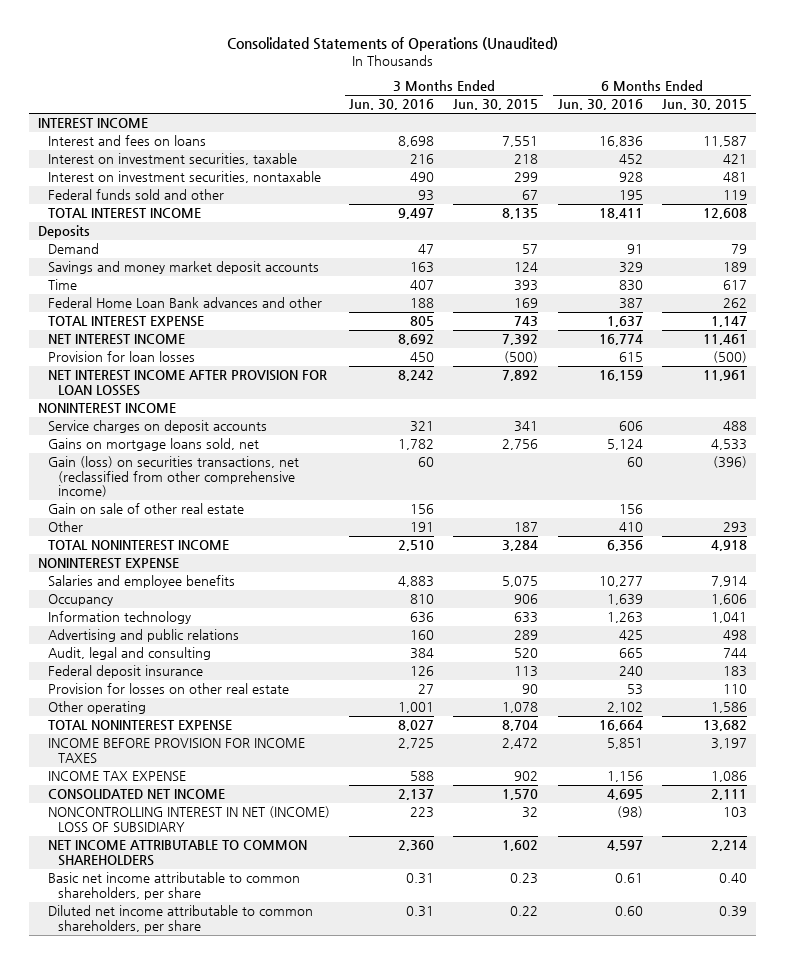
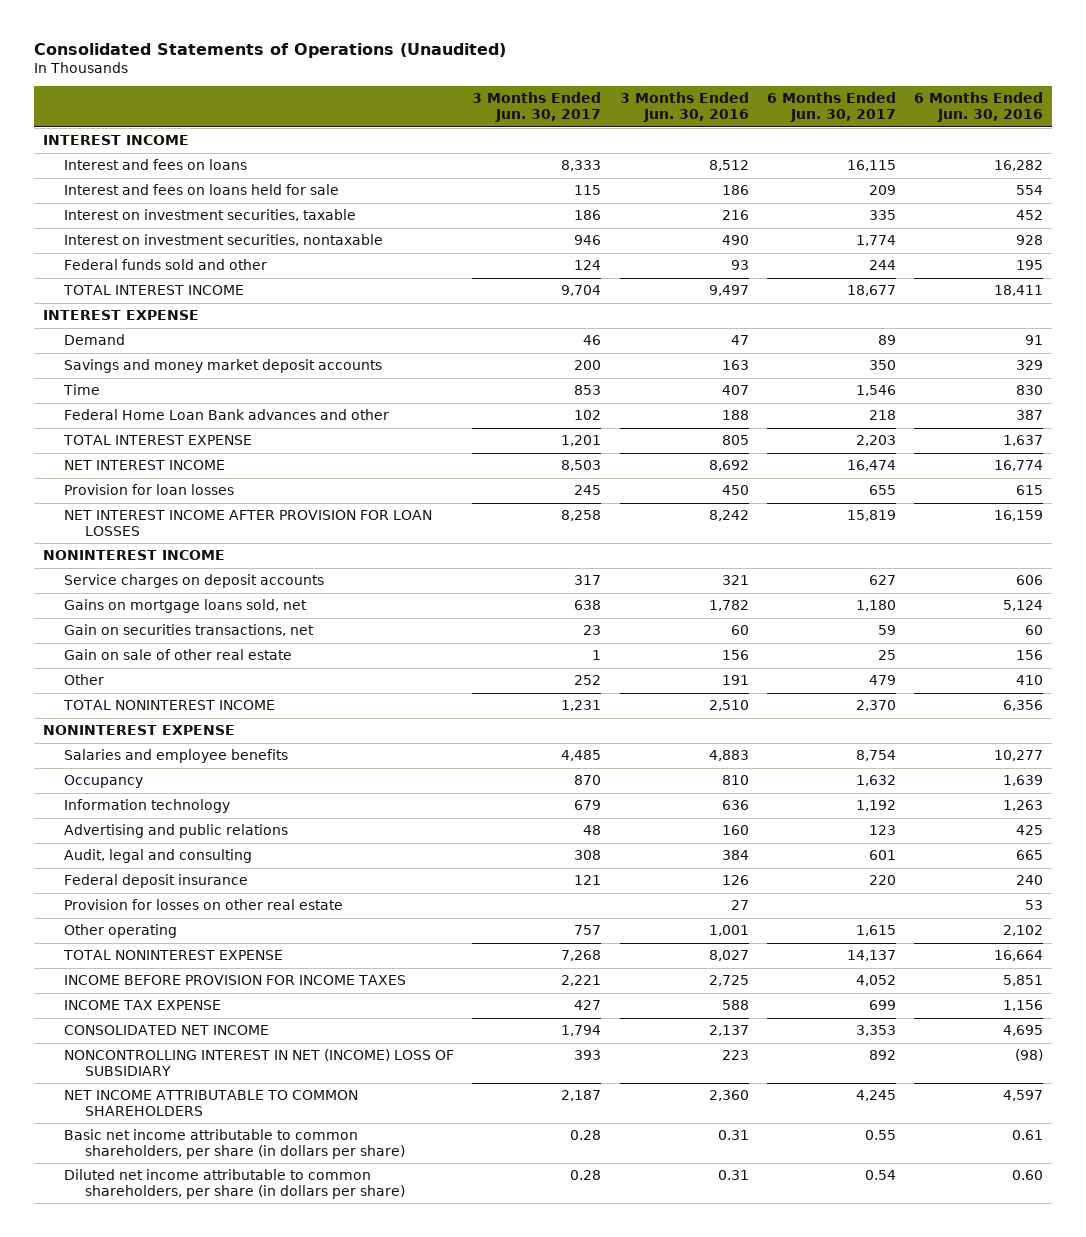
- | 3 Months Ended Jun. 30, 2016 | 3 Months Ended Jun. 30, 2015 | 6 Months Ended Jun. 30, 2016 | 6 Months Ended Jun. 30, 2015
+ | 3 Months Ended Jun. 30, 2017 | 3 Months Ended Jun. 30, 2016 | 6 Months Ended Jun. 30, 2017 | 6 Months Ended Jun. 30, 2016
- Interest and fees on loans | 8,698 | 7,551 | 16,836 | 11,587
+ Interest and fees on loans | 8,333 | 8,512 | 16,115 | 16,282
+ Interest and fees on loans held for sale | 115 | 186 | 209 | 554
- Deposits
+ INTEREST EXPENSE
- Gain (loss) on securities transactions, net (reclassified from other comprehensive income) | 60 | | 60 | (396)
+ Gain on securities transactions, net | 23 | 60 | 59 | 60
- Basic net income attributable to common shareholders, per share | 0.31 | 0.23 | 0.61 | 0.40
- Diluted net income attributable to common shareholders, per share | 0.31 | 0.22 | 0.60 | 0.39
+ Basic net income attributable to common shareholders, per share (in dollars per share) | 0.28 | 0.31 | 0.55 | 0.61
+ Diluted net income attributable to common shareholders, per share (in dollars per share) | 0.28 | 0.31 | 0.54 | 0.60

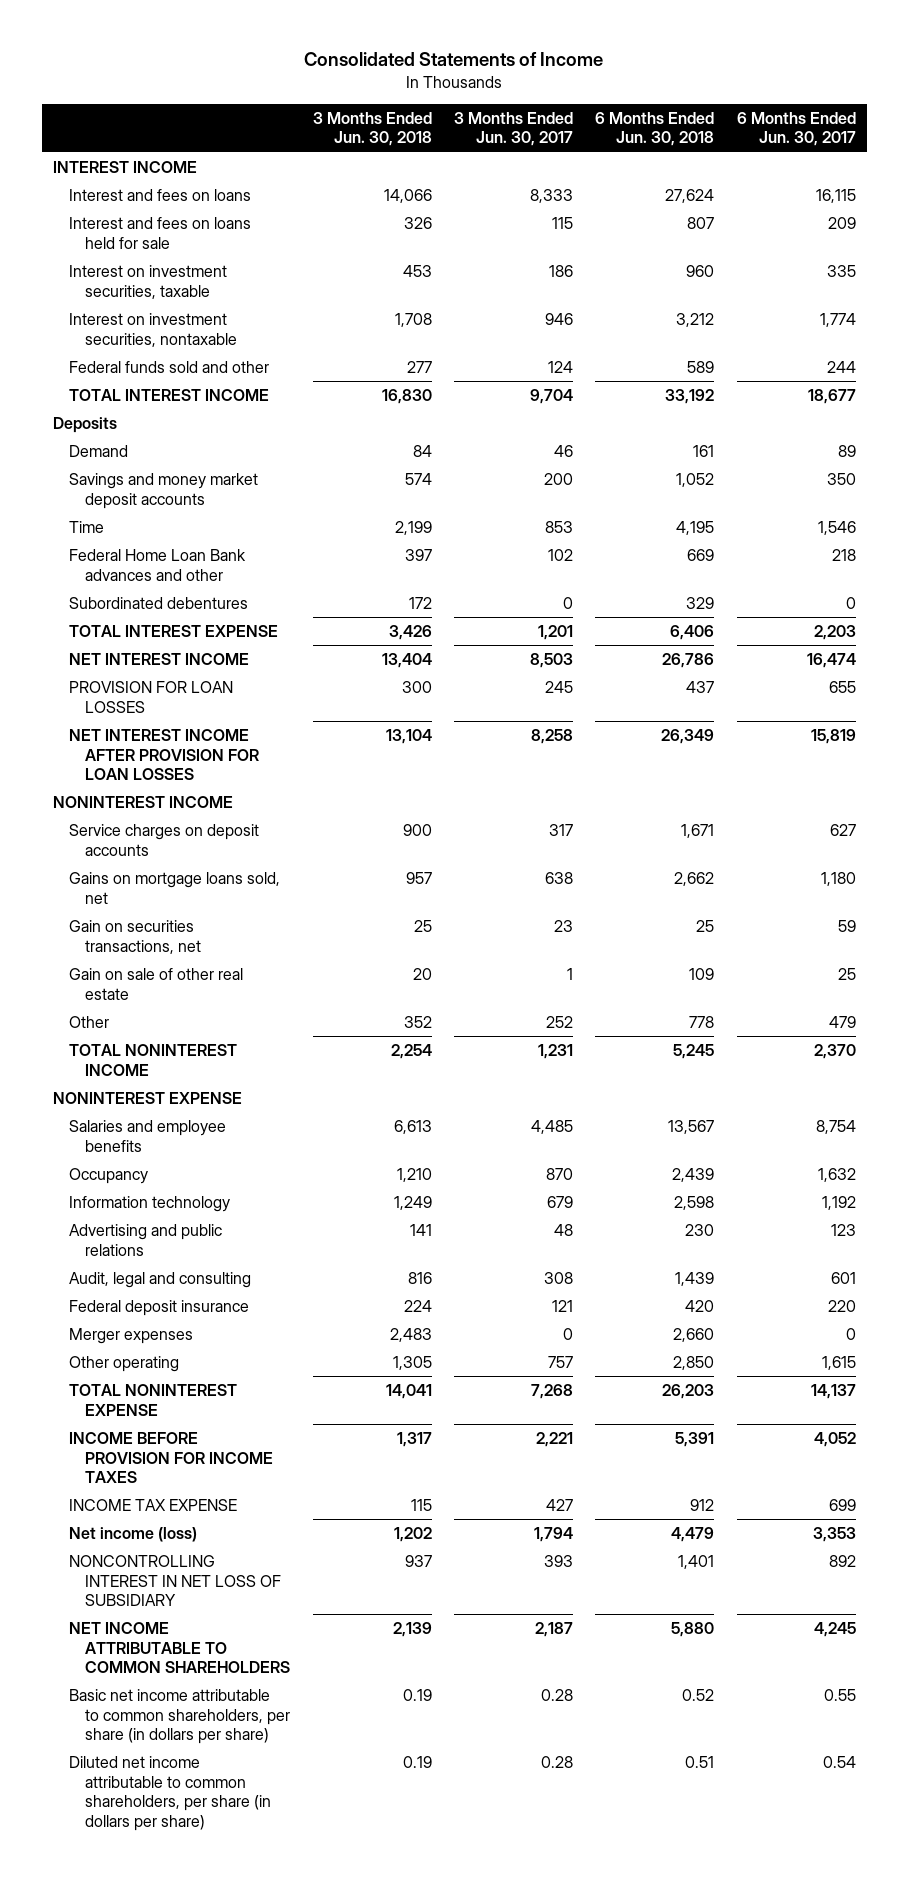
- Consolidated Statements of Operations (Unaudited)
+ Consolidated Statements of Income
- | 3 Months Ended Jun. 30, 2017 | 3 Months Ended Jun. 30, 2016 | 6 Months Ended Jun. 30, 2017 | 6 Months Ended Jun. 30, 2016
+ | 3 Months Ended Jun. 30, 2018 | 3 Months Ended Jun. 30, 2017 | 6 Months Ended Jun. 30, 2018 | 6 Months Ended Jun. 30, 2017
- INTEREST EXPENSE
+ Deposits
+ Subordinated debentures | 172 | 0 | 329 | 0
- Provision for loan losses | 245 | 450 | 655 | 615
+ PROVISION FOR LOAN LOSSES | 300 | 245 | 437 | 655
- Provision for losses on other real estate | | 27 | | 53
+ Merger expenses | 2,483 | 0 | 2,660 | 0
- CONSOLIDATED NET INCOME | 1,794 | 2,137 | 3,353 | 4,695
- NONCONTROLLING INTEREST IN NET (INCOME) LOSS OF SUBSIDIARY | 393 | 223 | 892 | (98)
+ Net income (loss) | 1,202 | 1,794 | 4,479 | 3,353
+ NONCONTROLLING INTEREST IN NET LOSS OF SUBSIDIARY | 937 | 393 | 1,401 | 892

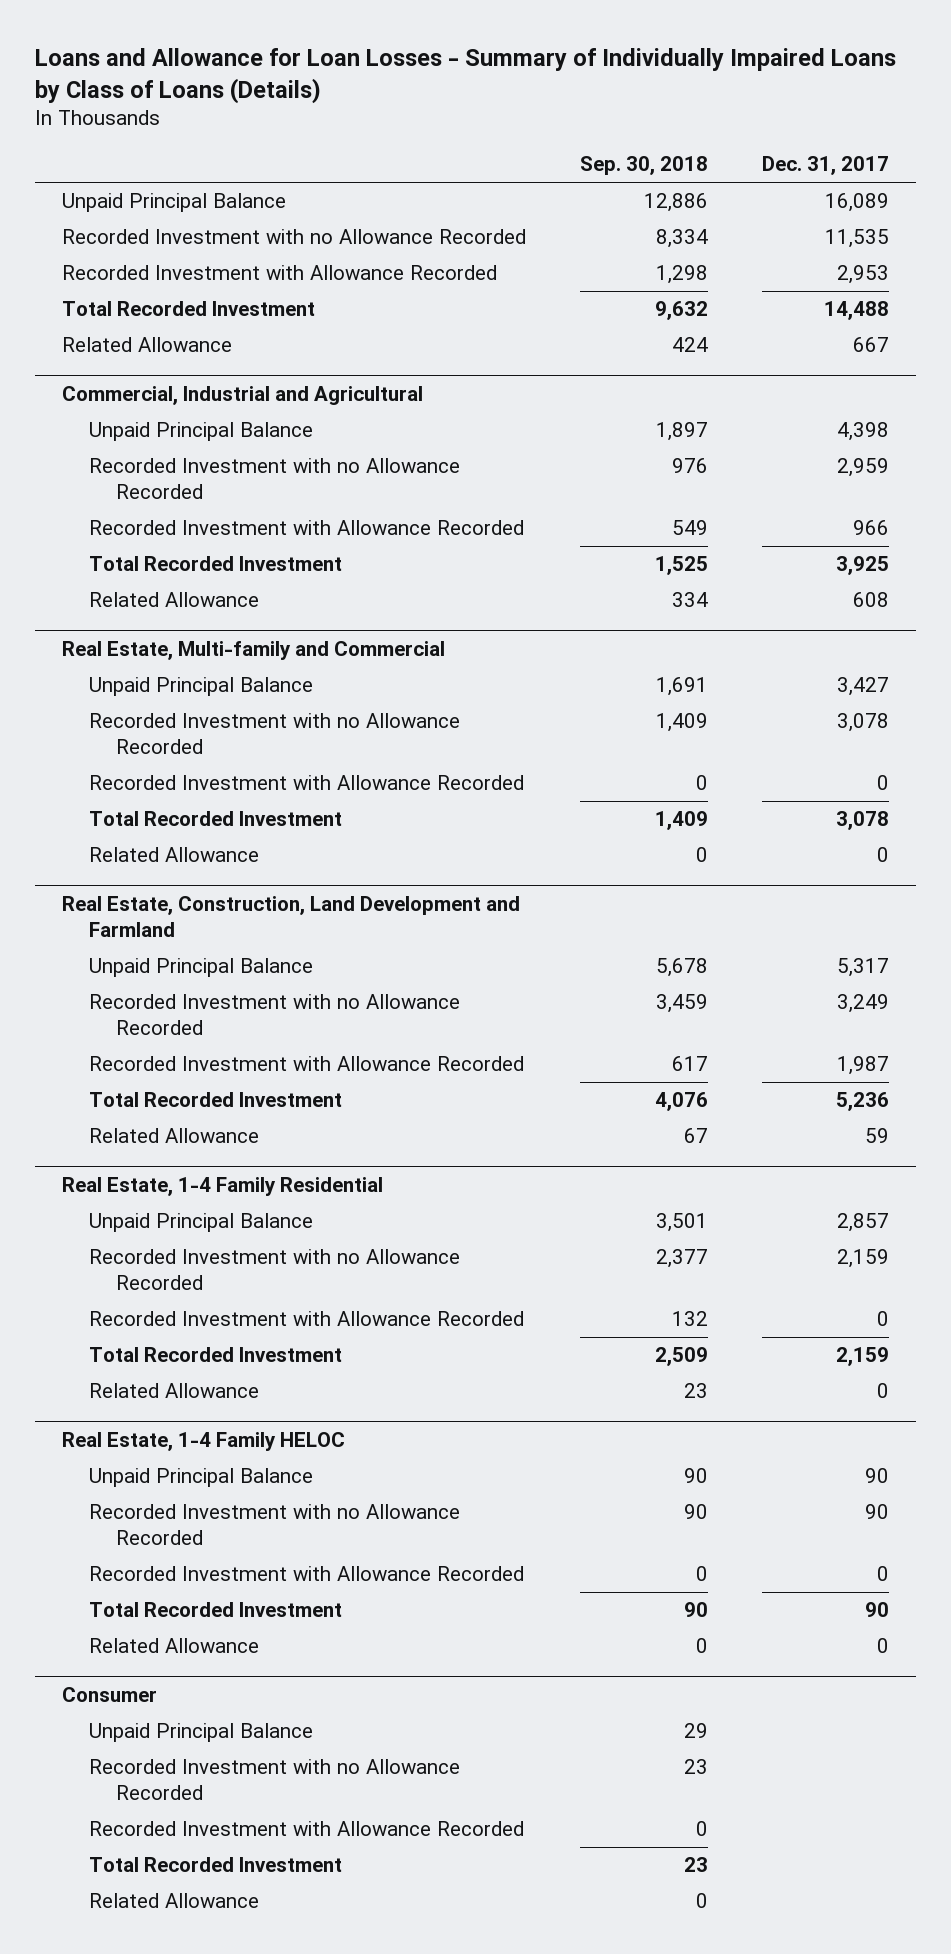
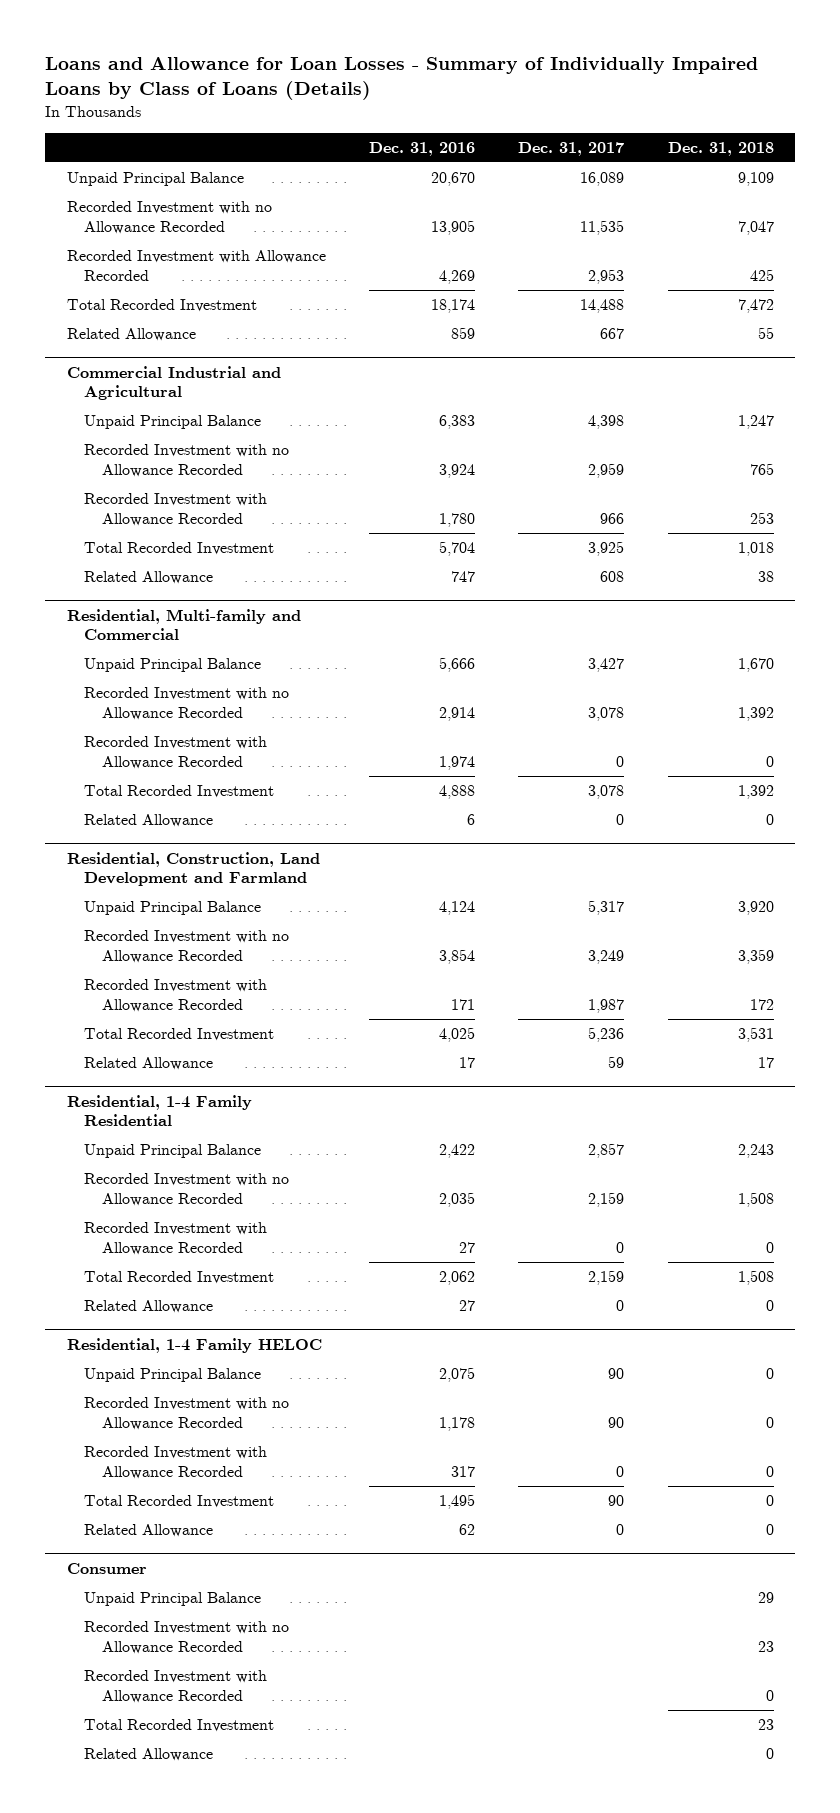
- | Sep. 30, 2018 | Dec. 31, 2017
+ | Dec. 31, 2016 | Dec. 31, 2017 | Dec. 31, 2018
- Commercial, Industrial and Agricultural
+ Commercial Industrial and Agricultural
- Real Estate, Multi-family and Commercial
+ Residential, Multi-family and Commercial
- Real Estate, Construction, Land Development and Farmland
+ Residential, Construction, Land Development and Farmland
- Real Estate, 1-4 Family Residential
+ Residential, 1-4 Family Residential
- Real Estate, 1-4 Family HELOC
+ Residential, 1-4 Family HELOC

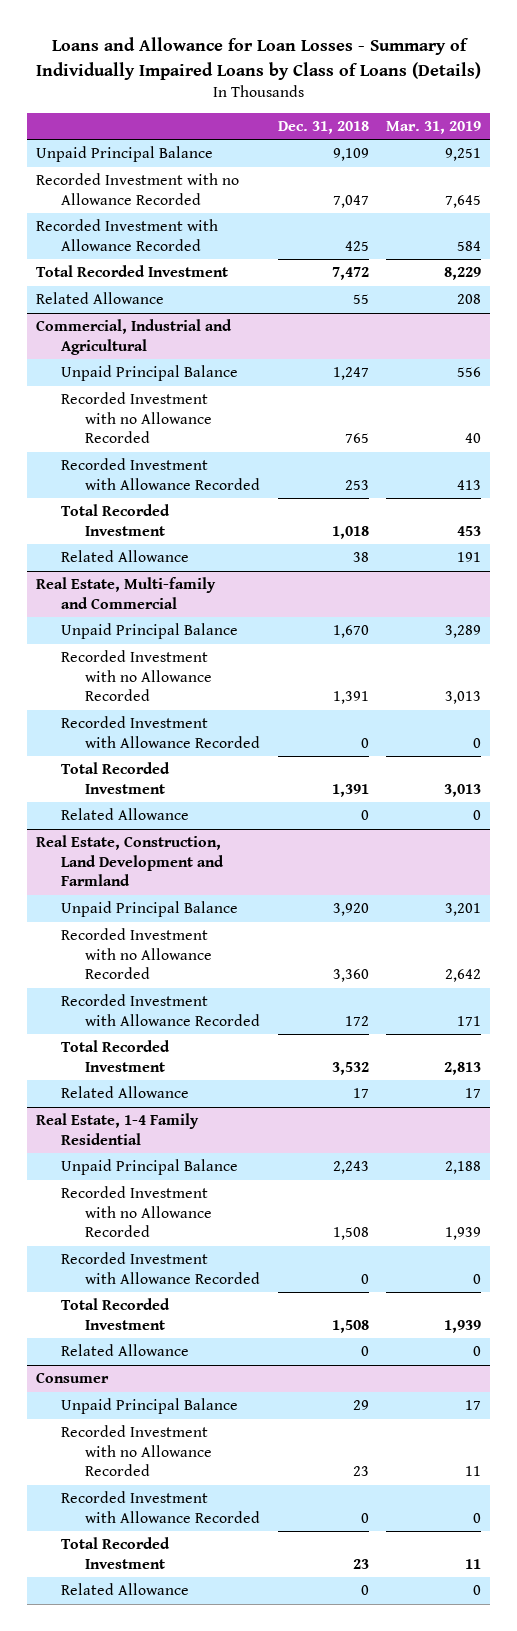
- | Dec. 31, 2016 | Dec. 31, 2017 | Dec. 31, 2018
+ | Dec. 31, 2018 | Mar. 31, 2019
- Commercial Industrial and Agricultural
+ Commercial, Industrial and Agricultural
- Residential, Multi-family and Commercial
+ Real Estate, Multi-family and Commercial
- Recorded Investment with no Allowance Recorded | 2,914 | 3,078 | 1,392
+ Recorded Investment with no Allowance Recorded | 1,391 | 3,013
- Total Recorded Investment | 4,888 | 3,078 | 1,392
+ Total Recorded Investment | 1,391 | 3,013
- Residential, Construction, Land Development and Farmland
+ Real Estate, Construction, Land Development and Farmland
- Recorded Investment with no Allowance Recorded | 3,854 | 3,249 | 3,359
+ Recorded Investment with no Allowance Recorded | 3,360 | 2,642
- Total Recorded Investment | 4,025 | 5,236 | 3,531
+ Total Recorded Investment | 3,532 | 2,813
- Residential, 1-4 Family Residential
+ Real Estate, 1-4 Family Residential
- Residential, 1-4 Family HELOC
- Unpaid Principal Balance | 2,075 | 90 | 0
- Recorded Investment with no Allowance Recorded | 1,178 | 90 | 0
- Recorded Investment with Allowance Recorded | 317 | 0 | 0
- Total Recorded Investment | 1,495 | 90 | 0
- Related Allowance | 62 | 0 | 0

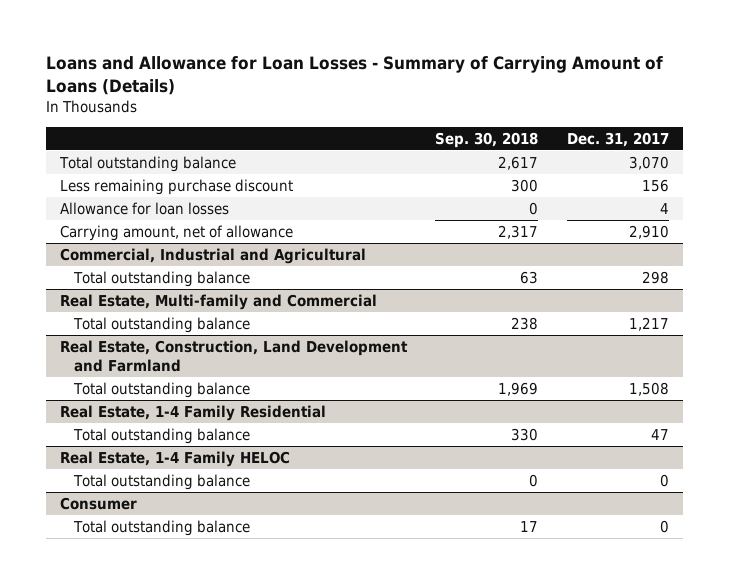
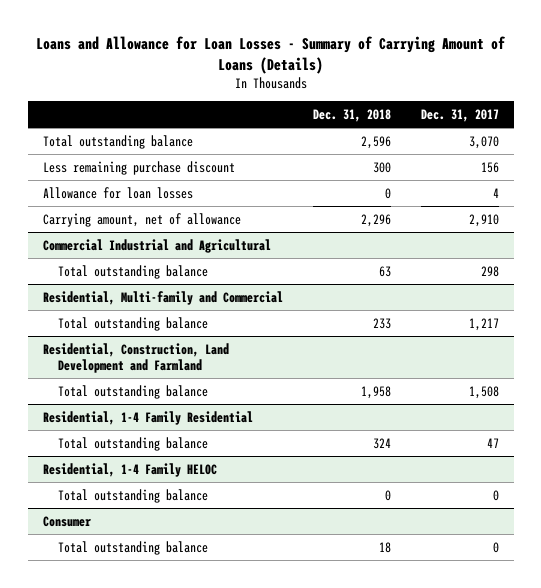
- | Sep. 30, 2018 | Dec. 31, 2017
+ | Dec. 31, 2018 | Dec. 31, 2017
- Commercial, Industrial and Agricultural
+ Commercial Industrial and Agricultural
- Real Estate, Multi-family and Commercial
+ Residential, Multi-family and Commercial
- Real Estate, Construction, Land Development and Farmland
+ Residential, Construction, Land Development and Farmland
- Real Estate, 1-4 Family Residential
+ Residential, 1-4 Family Residential
- Real Estate, 1-4 Family HELOC
+ Residential, 1-4 Family HELOC

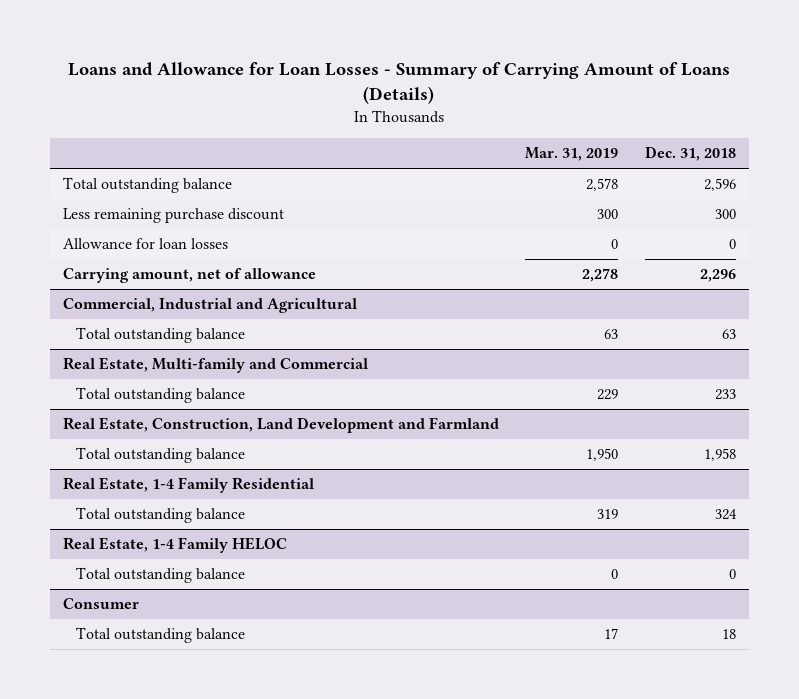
- | Dec. 31, 2018 | Dec. 31, 2017
+ | Mar. 31, 2019 | Dec. 31, 2018
- Commercial Industrial and Agricultural
+ Commercial, Industrial and Agricultural
- Residential, Multi-family and Commercial
+ Real Estate, Multi-family and Commercial
- Residential, Construction, Land Development and Farmland
+ Real Estate, Construction, Land Development and Farmland
- Residential, 1-4 Family Residential
+ Real Estate, 1-4 Family Residential
- Residential, 1-4 Family HELOC
+ Real Estate, 1-4 Family HELOC

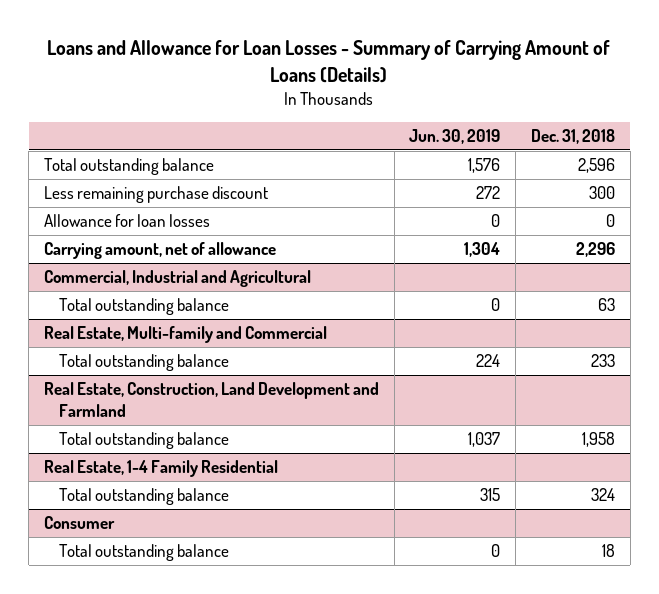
- | Mar. 31, 2019 | Dec. 31, 2018
+ | Jun. 30, 2019 | Dec. 31, 2018
- Real Estate, 1-4 Family HELOC
- Total outstanding balance | 0 | 0

